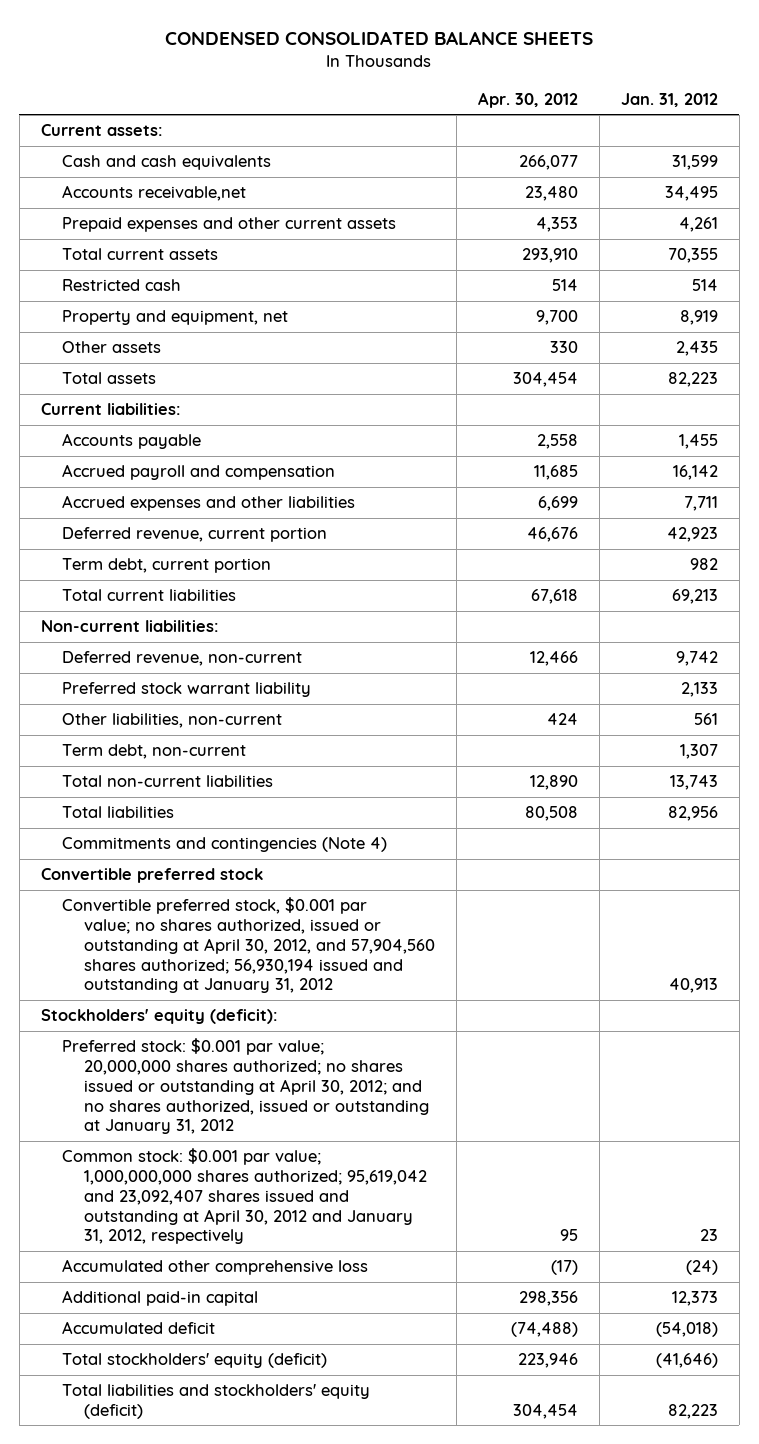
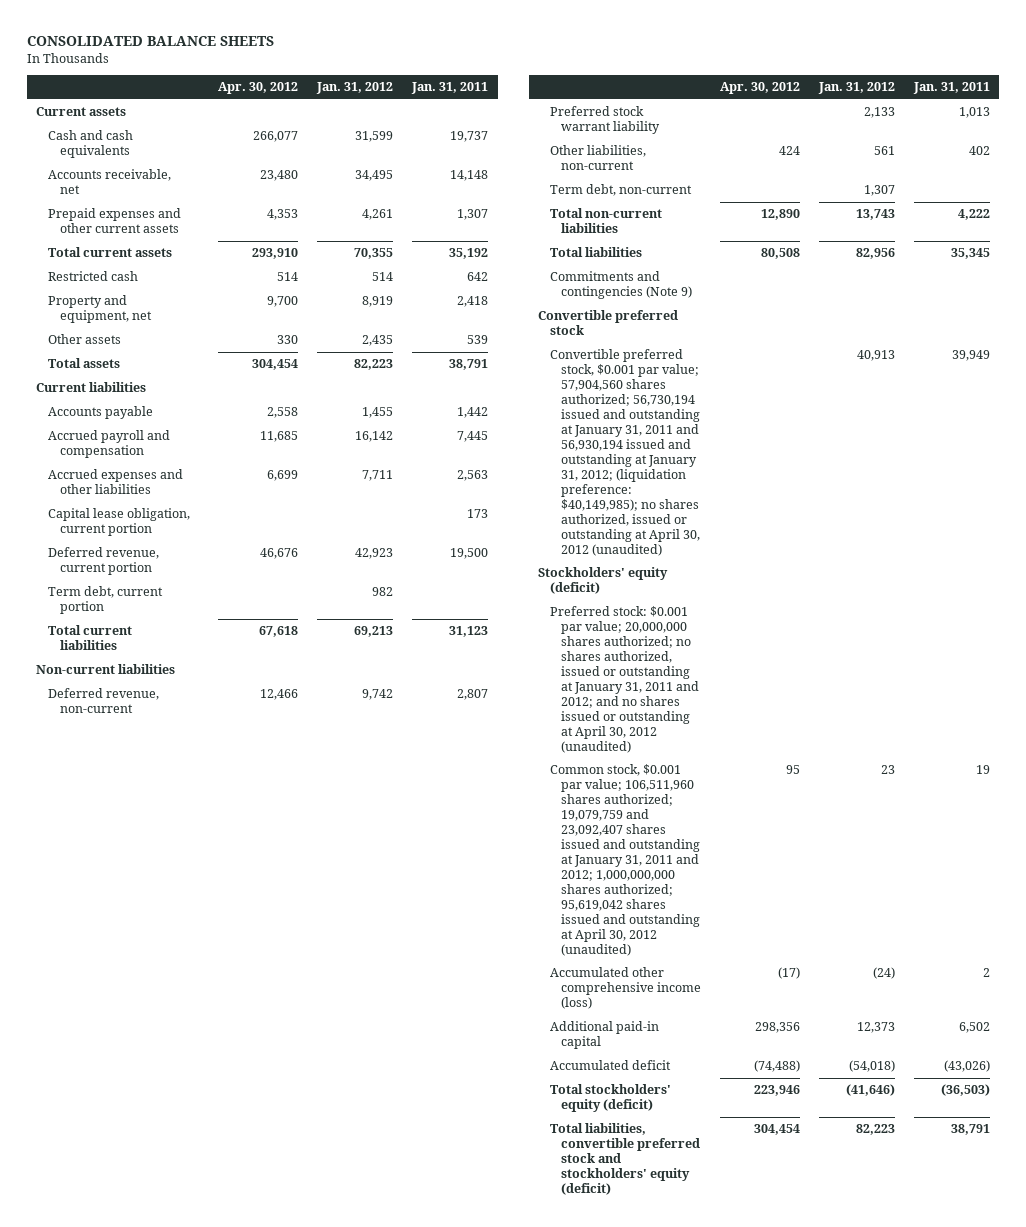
- CONDENSED CONSOLIDATED BALANCE SHEETS
+ CONSOLIDATED BALANCE SHEETS
- | Apr. 30, 2012 | Jan. 31, 2012
+ | Apr. 30, 2012 | Jan. 31, 2012 | Jan. 31, 2011
- Current assets:
+ Current assets
- Accounts receivable,net | 23,480 | 34,495
+ Accounts receivable, net | 23,480 | 34,495 | 14,148
- Current liabilities:
+ Current liabilities
+ Capital lease obligation, current portion | | | 173
- Non-current liabilities:
+ Non-current liabilities
- Commitments and contingencies (Note 4)
+ Commitments and contingencies (Note 9)
- Convertible preferred stock, $0.001 par value; no shares authorized, issued or outstanding at April 30, 2012, and 57,904,560 shares authorized; 56,930,194 issued and outstanding at January 31, 2012 | | 40,913
- Stockholders' equity (deficit):
- Preferred stock: $0.001 par value; 20,000,000 shares authorized; no shares issued or outstanding at April 30, 2012; and no shares authorized, issued or outstanding at January 31, 2012
- Common stock: $0.001 par value; 1,000,000,000 shares authorized; 95,619,042 and 23,092,407 shares issued and outstanding at April 30, 2012 and January 31, 2012, respectively | 95 | 23
- Accumulated other comprehensive loss | (17) | (24)
+ Convertible preferred stock, $0.001 par value; 57,904,560 shares authorized; 56,730,194 issued and outstanding at January 31, 2011 and 56,930,194 issued and outstanding at January 31, 2012; (liquidation preference: $40,149,985); no shares authorized, issued or outstanding at April 30, 2012 (unaudited) | | 40,913 | 39,949
+ Stockholders' equity (deficit)
+ Preferred stock: $0.001 par value; 20,000,000 shares authorized; no shares authorized, issued or outstanding at January 31, 2011 and 2012; and no shares issued or outstanding at April 30, 2012 (unaudited)
+ Common stock, $0.001 par value; 106,511,960 shares authorized; 19,079,759 and 23,092,407 shares issued and outstanding at January 31, 2011 and 2012; 1,000,000,000 shares authorized; 95,619,042 shares issued and outstanding at April 30, 2012 (unaudited) | 95 | 23 | 19
+ Accumulated other comprehensive income (loss) | (17) | (24) | 2
- Total liabilities and stockholders' equity (deficit) | 304,454 | 82,223
+ Total liabilities, convertible preferred stock and stockholders' equity (deficit) | 304,454 | 82,223 | 38,791

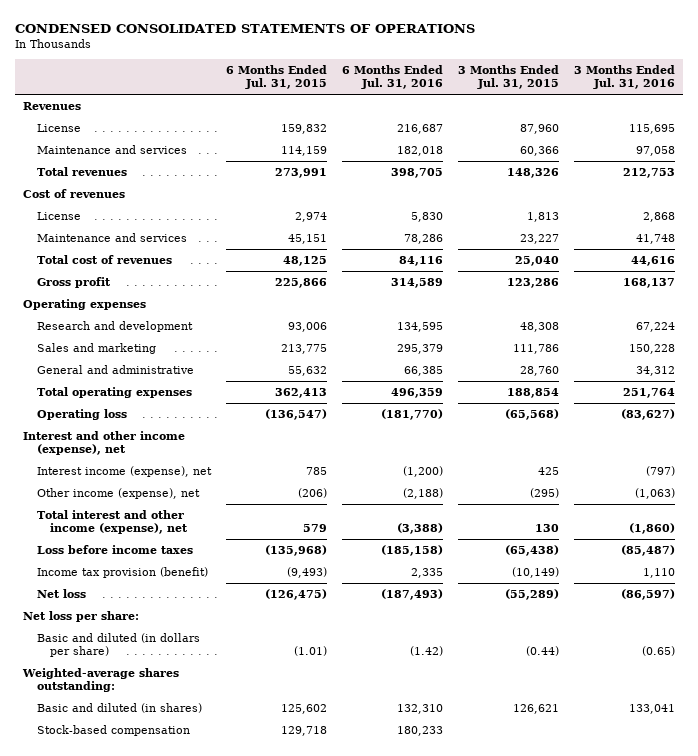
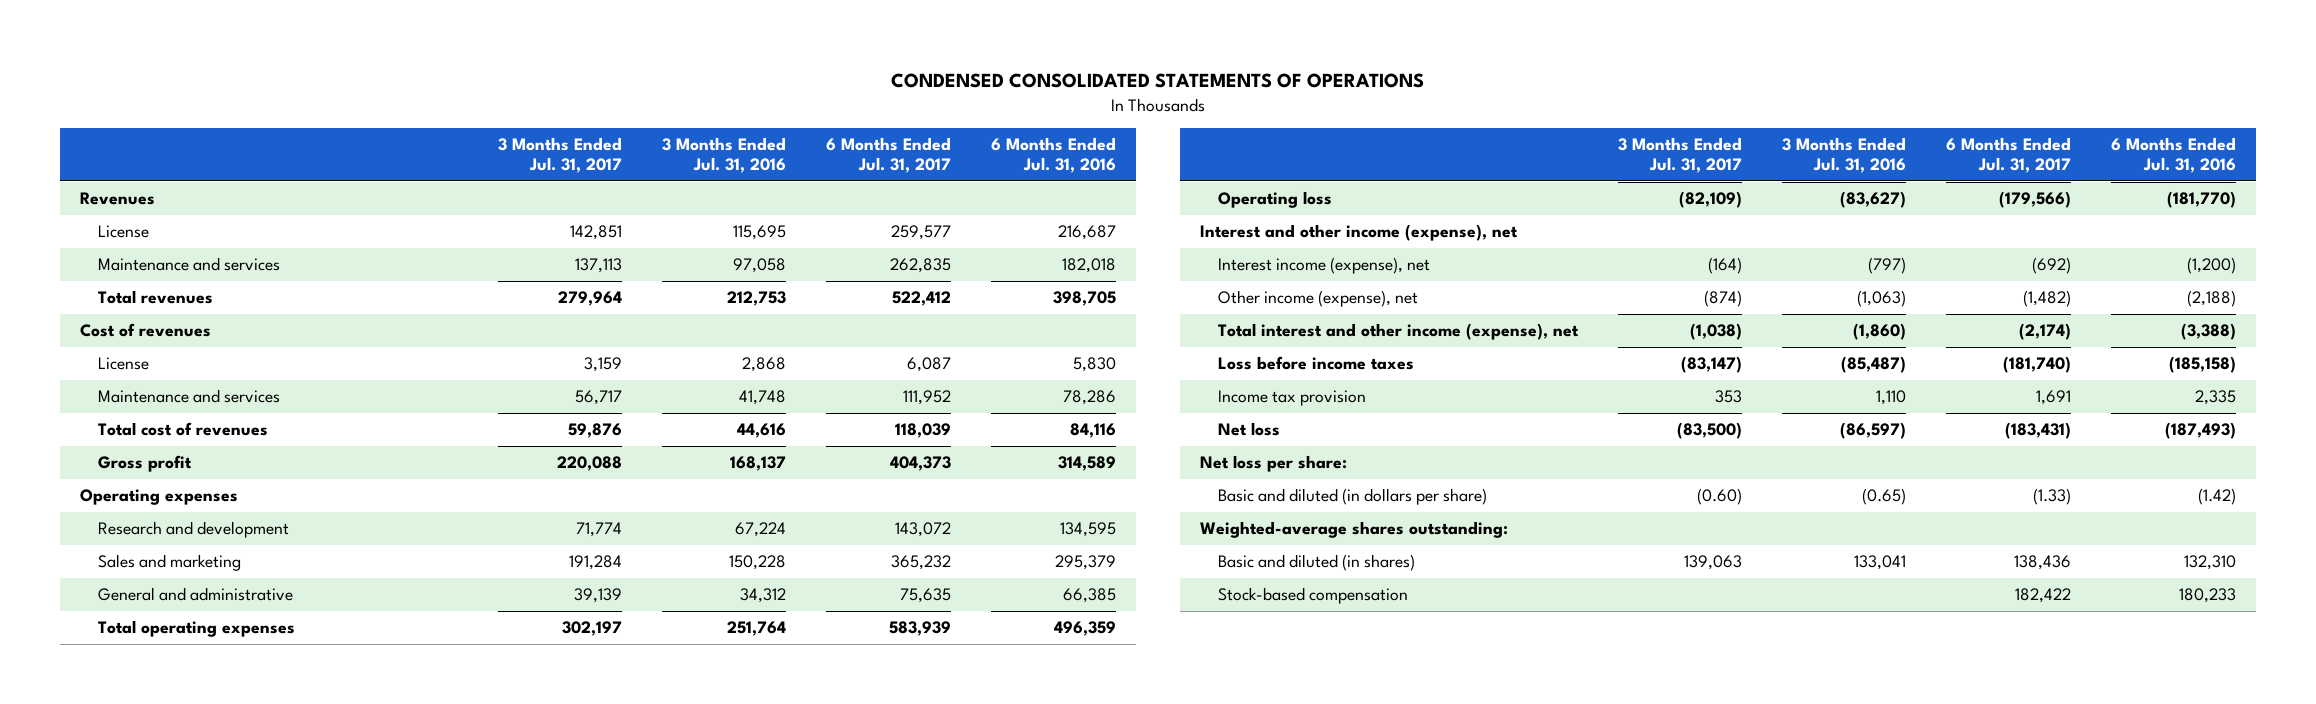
- | 6 Months Ended Jul. 31, 2015 | 6 Months Ended Jul. 31, 2016 | 3 Months Ended Jul. 31, 2015 | 3 Months Ended Jul. 31, 2016
+ | 3 Months Ended Jul. 31, 2017 | 3 Months Ended Jul. 31, 2016 | 6 Months Ended Jul. 31, 2017 | 6 Months Ended Jul. 31, 2016
- Income tax provision (benefit) | (9,493) | 2,335 | (10,149) | 1,110
+ Income tax provision | 353 | 1,110 | 1,691 | 2,335

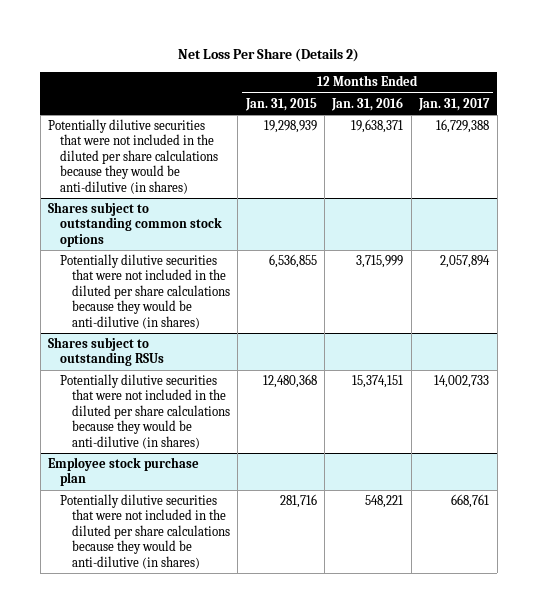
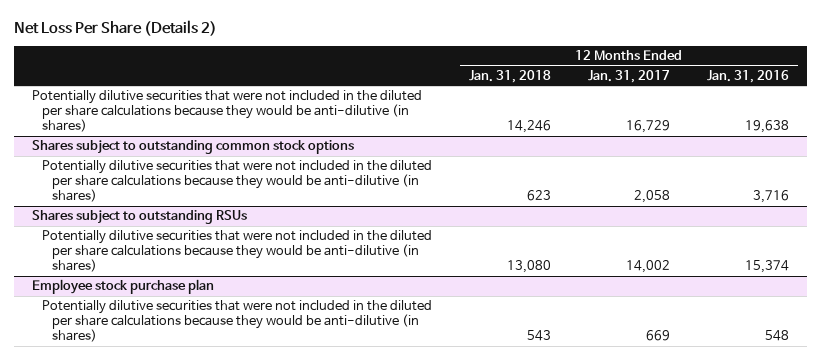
- | 12 Months Ended Jan. 31, 2015 | 12 Months Ended Jan. 31, 2016 | 12 Months Ended Jan. 31, 2017
+ | 12 Months Ended Jan. 31, 2018 | 12 Months Ended Jan. 31, 2017 | 12 Months Ended Jan. 31, 2016
- Potentially dilutive securities that were not included in the diluted per share calculations because they would be anti-dilutive (in shares) | 19,298,939 | 19,638,371 | 16,729,388
+ Potentially dilutive securities that were not included in the diluted per share calculations because they would be anti-dilutive (in shares) | 14,246 | 16,729 | 19,638
@ Shares subject to outstanding common stock options
- Potentially dilutive securities that were not included in the diluted per share calculations because they would be anti-dilutive (in shares) | 6,536,855 | 3,715,999 | 2,057,894
+ Potentially dilutive securities that were not included in the diluted per share calculations because they would be anti-dilutive (in shares) | 623 | 2,058 | 3,716
@ Shares subject to outstanding RSUs
- Potentially dilutive securities that were not included in the diluted per share calculations because they would be anti-dilutive (in shares) | 12,480,368 | 15,374,151 | 14,002,733
+ Potentially dilutive securities that were not included in the diluted per share calculations because they would be anti-dilutive (in shares) | 13,080 | 14,002 | 15,374
@ Employee stock purchase plan
- Potentially dilutive securities that were not included in the diluted per share calculations because they would be anti-dilutive (in shares) | 281,716 | 548,221 | 668,761
+ Potentially dilutive securities that were not included in the diluted per share calculations because they would be anti-dilutive (in shares) | 543 | 669 | 548

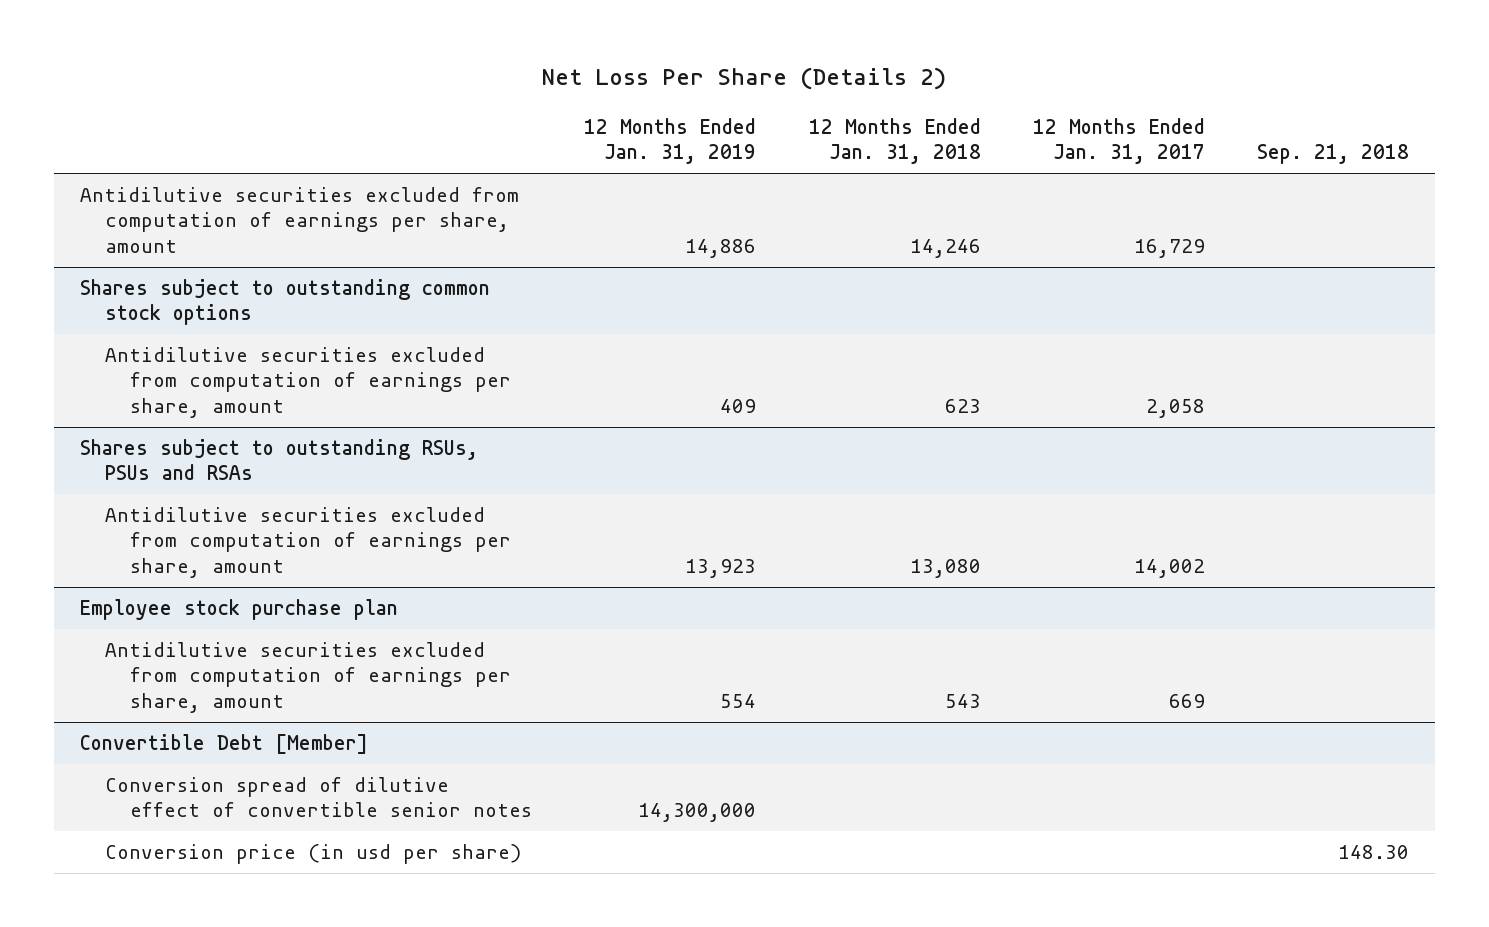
- | 12 Months Ended Jan. 31, 2018 | 12 Months Ended Jan. 31, 2017 | 12 Months Ended Jan. 31, 2016
+ | 12 Months Ended Jan. 31, 2019 | 12 Months Ended Jan. 31, 2018 | 12 Months Ended Jan. 31, 2017 | Sep. 21, 2018
- Potentially dilutive securities that were not included in the diluted per share calculations because they would be anti-dilutive (in shares) | 14,246 | 16,729 | 19,638
+ Antidilutive securities excluded from computation of earnings per share, amount | 14,886 | 14,246 | 16,729 |
@ Shares subject to outstanding common stock options
- Potentially dilutive securities that were not included in the diluted per share calculations because they would be anti-dilutive (in shares) | 623 | 2,058 | 3,716
- Shares subject to outstanding RSUs
- Potentially dilutive securities that were not included in the diluted per share calculations because they would be anti-dilutive (in shares) | 13,080 | 14,002 | 15,374
@ Shares subject to outstanding common stock options
+ Antidilutive securities excluded from computation of earnings per share, amount | 409 | 623 | 2,058 |
+ Shares subject to outstanding RSUs, PSUs and RSAs
+ Antidilutive securities excluded from computation of earnings per share, amount | 13,923 | 13,080 | 14,002 |
@ Employee stock purchase plan
- Potentially dilutive securities that were not included in the diluted per share calculations because they would be anti-dilutive (in shares) | 543 | 669 | 548
+ Antidilutive securities excluded from computation of earnings per share, amount | 554 | 543 | 669 |
+ Convertible Debt [Member]
+ Conversion spread of dilutive effect of convertible senior notes | 14,300,000 | | |
+ Conversion price (in usd per share) | | | | 148.30

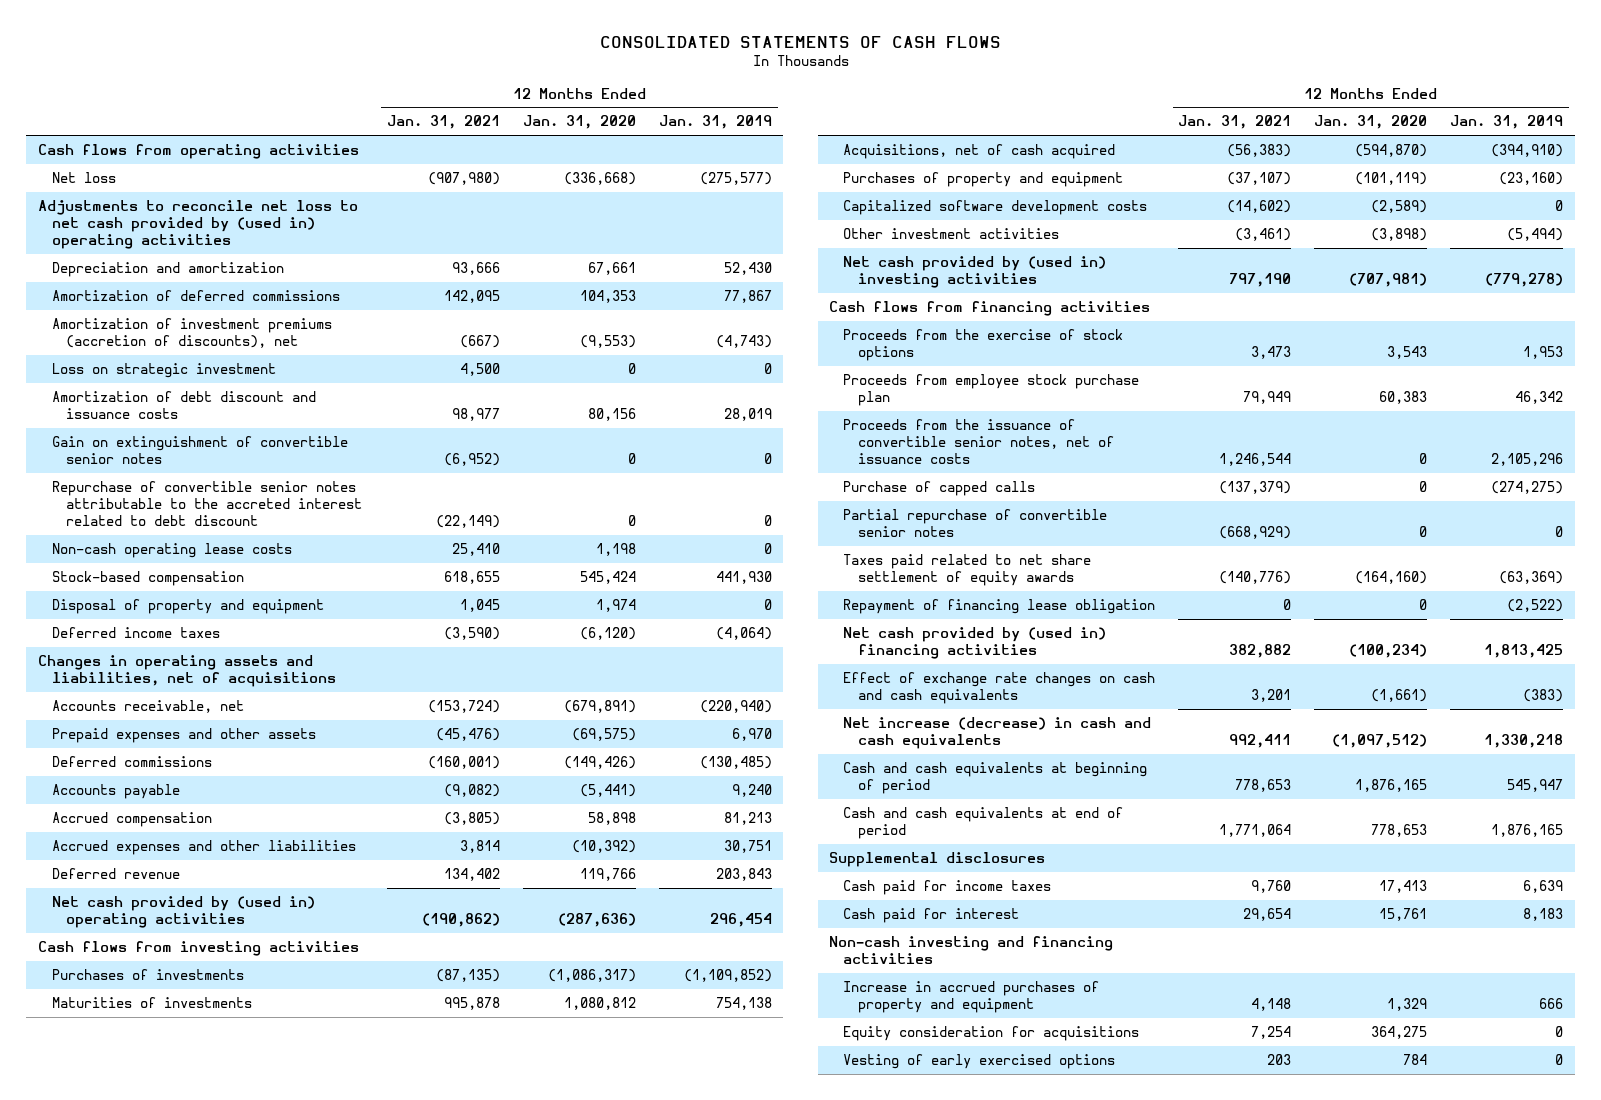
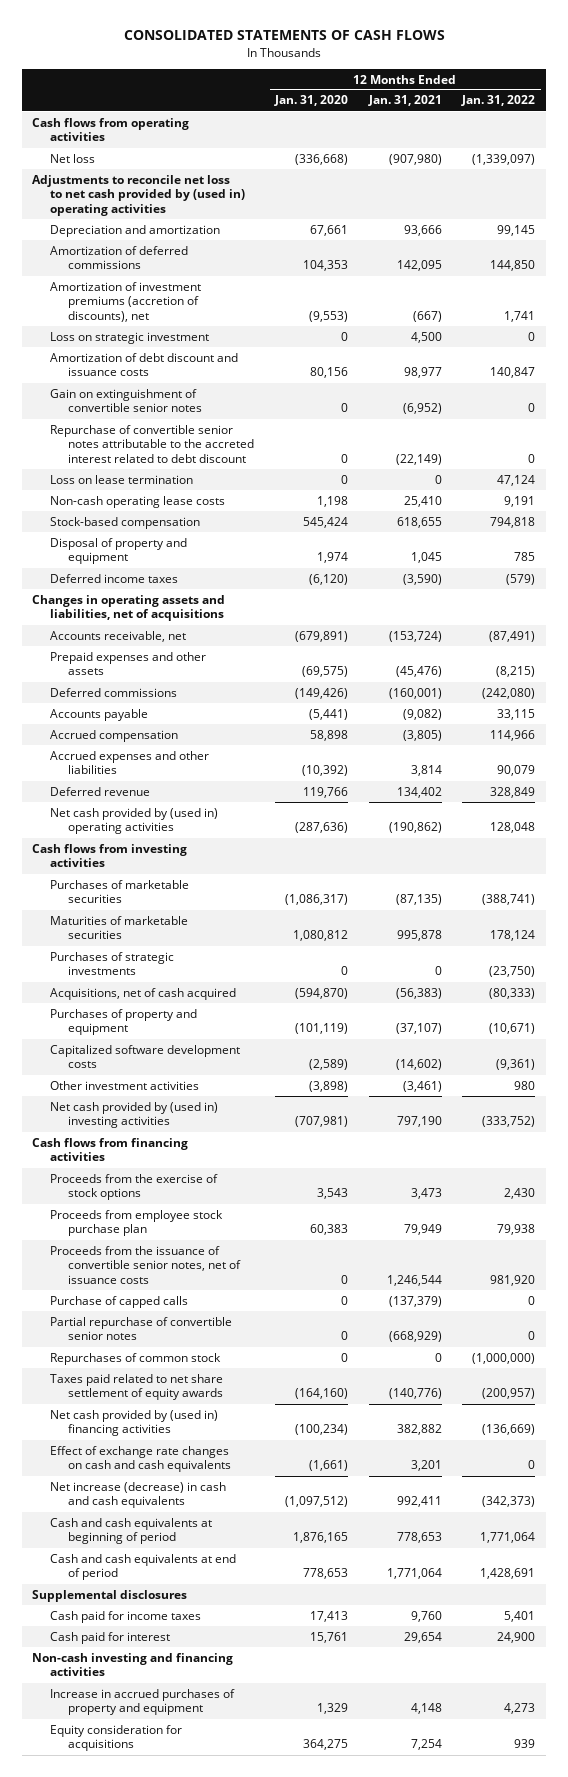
- | 12 Months Ended Jan. 31, 2021 | 12 Months Ended Jan. 31, 2020 | 12 Months Ended Jan. 31, 2019
+ | 12 Months Ended Jan. 31, 2020 | 12 Months Ended Jan. 31, 2021 | 12 Months Ended Jan. 31, 2022
+ Loss on lease termination | 0 | 0 | 47,124
- Purchases of investments | (87,135) | (1,086,317) | (1,109,852)
- Maturities of investments | 995,878 | 1,080,812 | 754,138
+ Purchases of marketable securities | (1,086,317) | (87,135) | (388,741)
+ Maturities of marketable securities | 1,080,812 | 995,878 | 178,124
+ Purchases of strategic investments | 0 | 0 | (23,750)
+ Repurchases of common stock | 0 | 0 | (1,000,000)
- Repayment of financing lease obligation | 0 | 0 | (2,522)
- Vesting of early exercised options | 203 | 784 | 0

